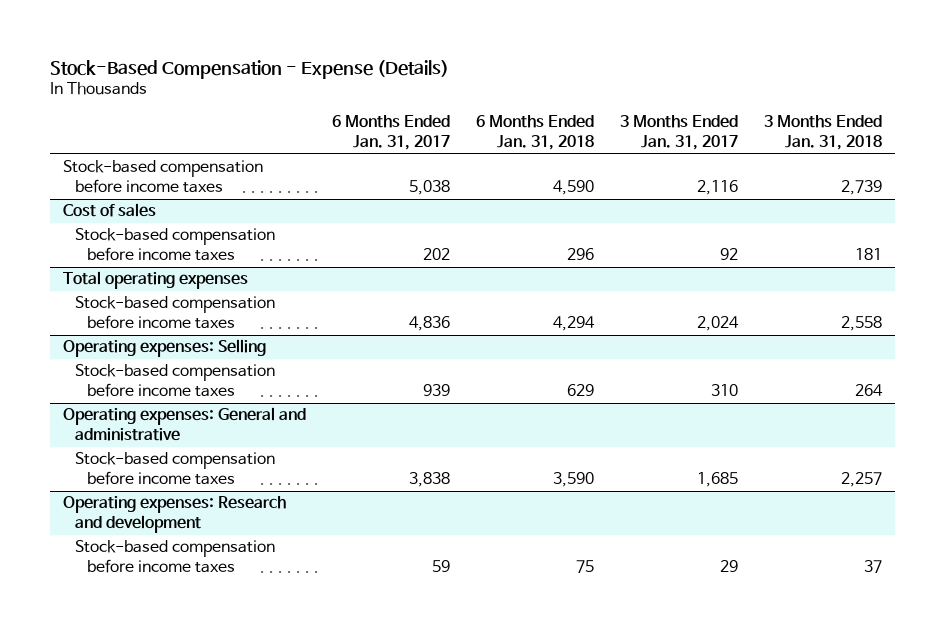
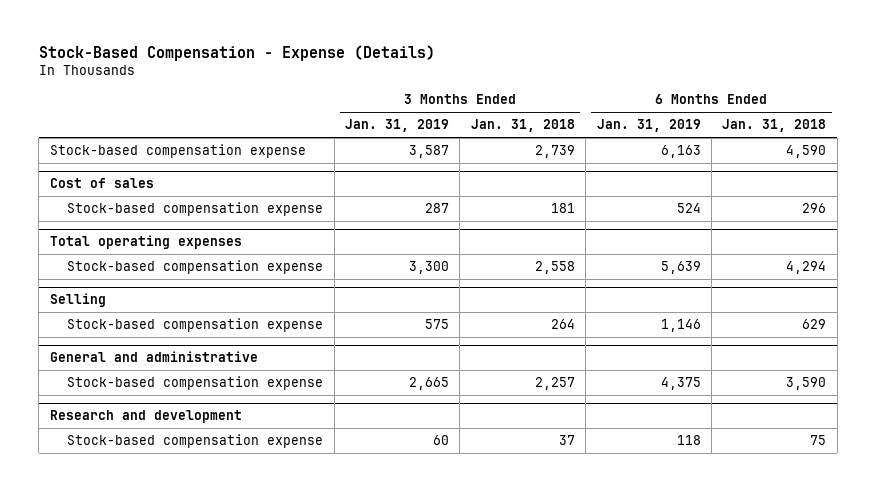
- | 6 Months Ended Jan. 31, 2017 | 6 Months Ended Jan. 31, 2018 | 3 Months Ended Jan. 31, 2017 | 3 Months Ended Jan. 31, 2018
+ | 3 Months Ended Jan. 31, 2019 | 3 Months Ended Jan. 31, 2018 | 6 Months Ended Jan. 31, 2019 | 6 Months Ended Jan. 31, 2018
- Stock-based compensation before income taxes | 5,038 | 4,590 | 2,116 | 2,739
+ Stock-based compensation expense | 3,587 | 2,739 | 6,163 | 4,590
@ Cost of sales
- Stock-based compensation before income taxes | 202 | 296 | 92 | 181
+ Stock-based compensation expense | 287 | 181 | 524 | 296
@ Total operating expenses
- Stock-based compensation before income taxes | 4,836 | 4,294 | 2,024 | 2,558
- Operating expenses: Selling
- Stock-based compensation before income taxes | 939 | 629 | 310 | 264
- Operating expenses: General and administrative
- Stock-based compensation before income taxes | 3,838 | 3,590 | 1,685 | 2,257
- Operating expenses: Research and development
- Stock-based compensation before income taxes | 59 | 75 | 29 | 37
@ Total operating expenses
+ Stock-based compensation expense | 3,300 | 2,558 | 5,639 | 4,294
+ Selling
+ Stock-based compensation expense | 575 | 264 | 1,146 | 629
+ General and administrative
+ Stock-based compensation expense | 2,665 | 2,257 | 4,375 | 3,590
+ Research and development
+ Stock-based compensation expense | 60 | 37 | 118 | 75

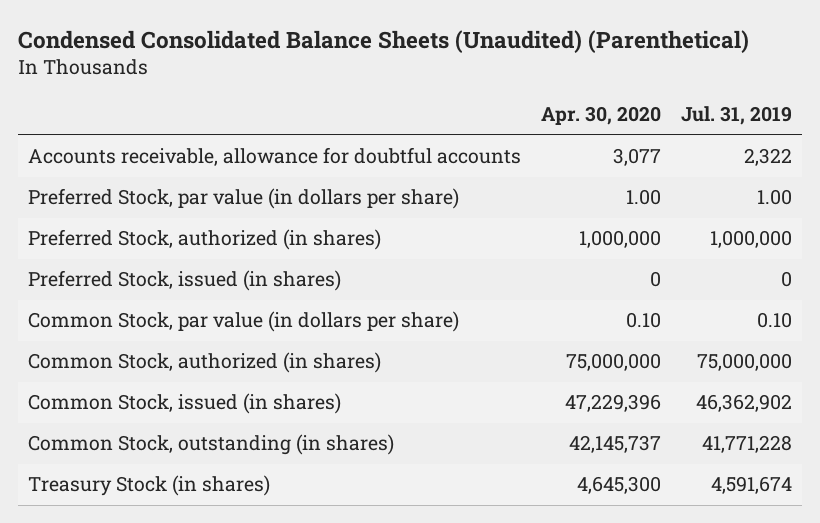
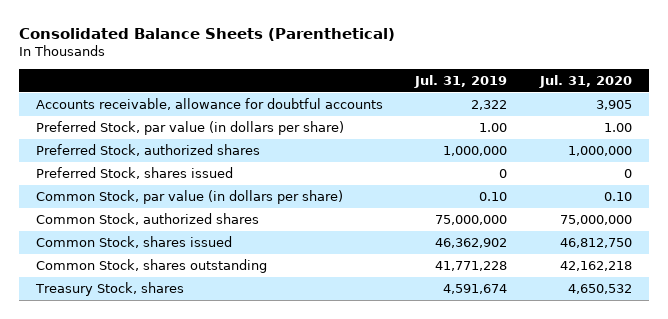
- Condensed Consolidated Balance Sheets (Unaudited) (Parenthetical)
+ Consolidated Balance Sheets (Parenthetical)
- | Apr. 30, 2020 | Jul. 31, 2019
+ | Jul. 31, 2019 | Jul. 31, 2020
- Preferred Stock, authorized (in shares) | 1,000,000 | 1,000,000
- Preferred Stock, issued (in shares) | 0 | 0
+ Preferred Stock, authorized shares | 1,000,000 | 1,000,000
+ Preferred Stock, shares issued | 0 | 0
- Common Stock, authorized (in shares) | 75,000,000 | 75,000,000
- Common Stock, issued (in shares) | 47,229,396 | 46,362,902
- Common Stock, outstanding (in shares) | 42,145,737 | 41,771,228
- Treasury Stock (in shares) | 4,645,300 | 4,591,674
+ Common Stock, authorized shares | 75,000,000 | 75,000,000
+ Common Stock, shares issued | 46,362,902 | 46,812,750
+ Common Stock, shares outstanding | 41,771,228 | 42,162,218
+ Treasury Stock, shares | 4,591,674 | 4,650,532

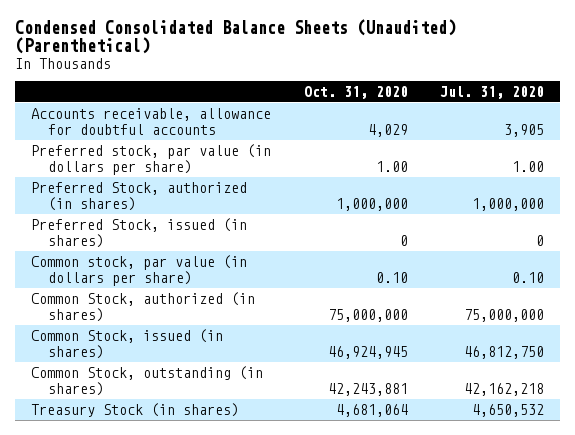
- Consolidated Balance Sheets (Parenthetical)
+ Condensed Consolidated Balance Sheets (Unaudited) (Parenthetical)
- | Jul. 31, 2019 | Jul. 31, 2020
+ | Oct. 31, 2020 | Jul. 31, 2020
- Preferred Stock, par value (in dollars per share) | 1.00 | 1.00
- Preferred Stock, authorized shares | 1,000,000 | 1,000,000
- Preferred Stock, shares issued | 0 | 0
- Common Stock, par value (in dollars per share) | 0.10 | 0.10
- Common Stock, authorized shares | 75,000,000 | 75,000,000
- Common Stock, shares issued | 46,362,902 | 46,812,750
- Common Stock, shares outstanding | 41,771,228 | 42,162,218
- Treasury Stock, shares | 4,591,674 | 4,650,532
+ Preferred stock, par value (in dollars per share) | 1.00 | 1.00
+ Preferred Stock, authorized (in shares) | 1,000,000 | 1,000,000
+ Preferred Stock, issued (in shares) | 0 | 0
+ Common stock, par value (in dollars per share) | 0.10 | 0.10
+ Common Stock, authorized (in shares) | 75,000,000 | 75,000,000
+ Common Stock, issued (in shares) | 46,924,945 | 46,812,750
+ Common Stock, outstanding (in shares) | 42,243,881 | 42,162,218
+ Treasury Stock (in shares) | 4,681,064 | 4,650,532

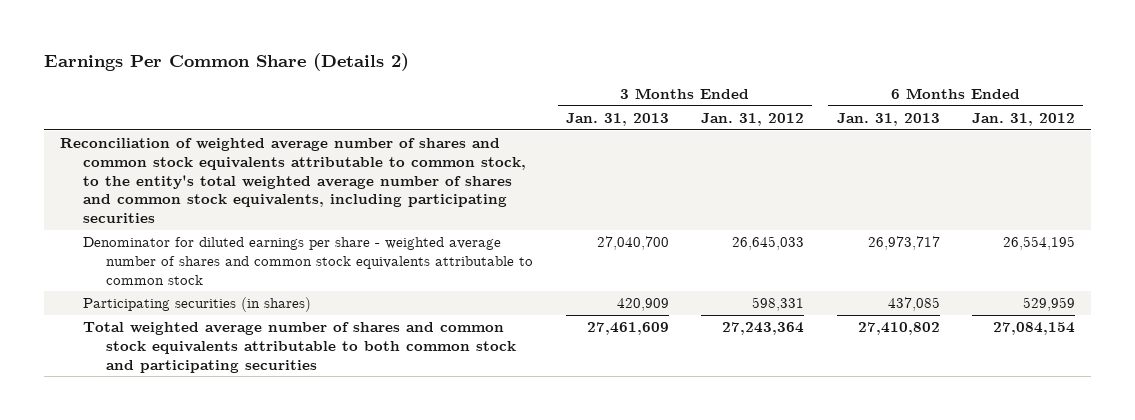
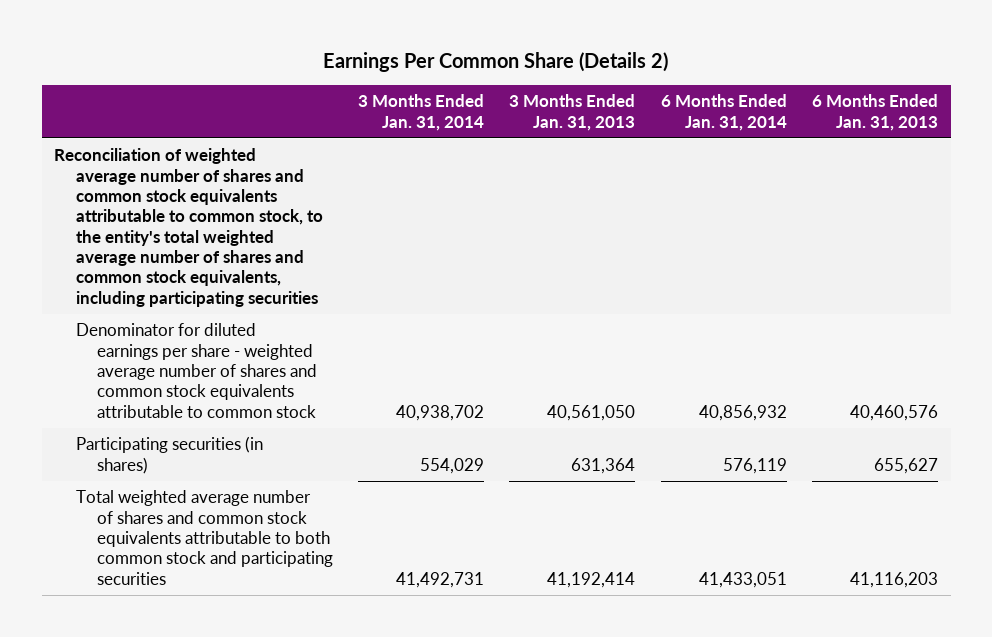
- | 3 Months Ended Jan. 31, 2013 | 3 Months Ended Jan. 31, 2012 | 6 Months Ended Jan. 31, 2013 | 6 Months Ended Jan. 31, 2012
+ | 3 Months Ended Jan. 31, 2014 | 3 Months Ended Jan. 31, 2013 | 6 Months Ended Jan. 31, 2014 | 6 Months Ended Jan. 31, 2013
- Denominator for diluted earnings per share - weighted average number of shares and common stock equivalents attributable to common stock | 27,040,700 | 26,645,033 | 26,973,717 | 26,554,195
- Participating securities (in shares) | 420,909 | 598,331 | 437,085 | 529,959
- Total weighted average number of shares and common stock equivalents attributable to both common stock and participating securities | 27,461,609 | 27,243,364 | 27,410,802 | 27,084,154
+ Denominator for diluted earnings per share - weighted average number of shares and common stock equivalents attributable to common stock | 40,938,702 | 40,561,050 | 40,856,932 | 40,460,576
+ Participating securities (in shares) | 554,029 | 631,364 | 576,119 | 655,627
+ Total weighted average number of shares and common stock equivalents attributable to both common stock and participating securities | 41,492,731 | 41,192,414 | 41,433,051 | 41,116,203

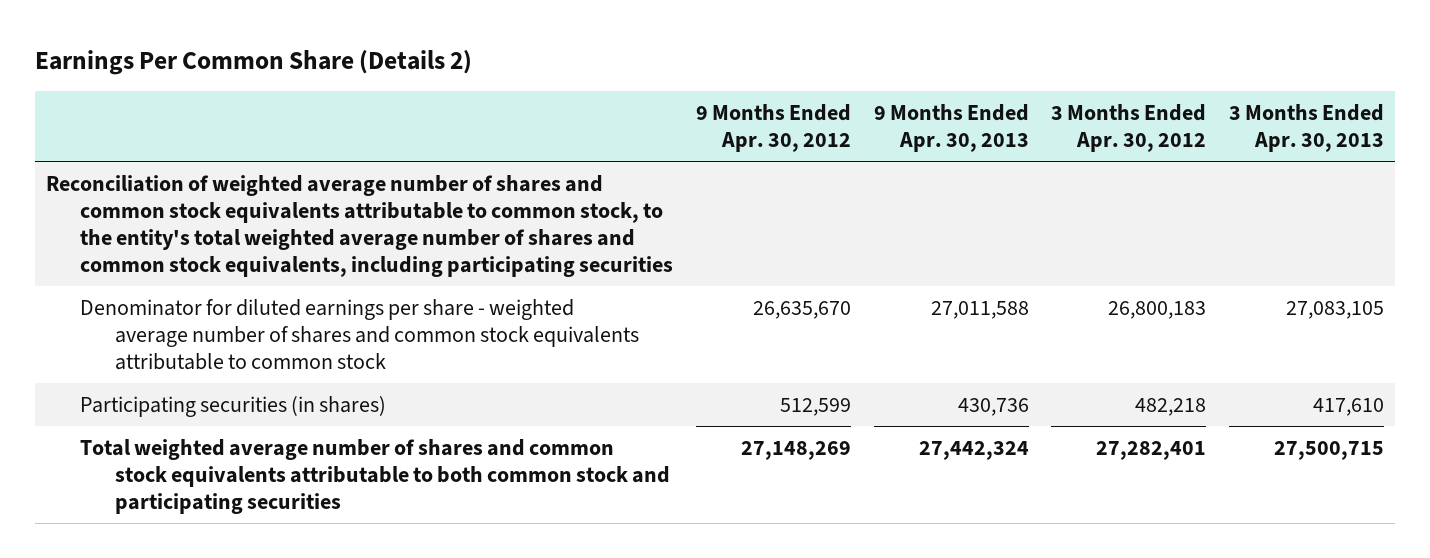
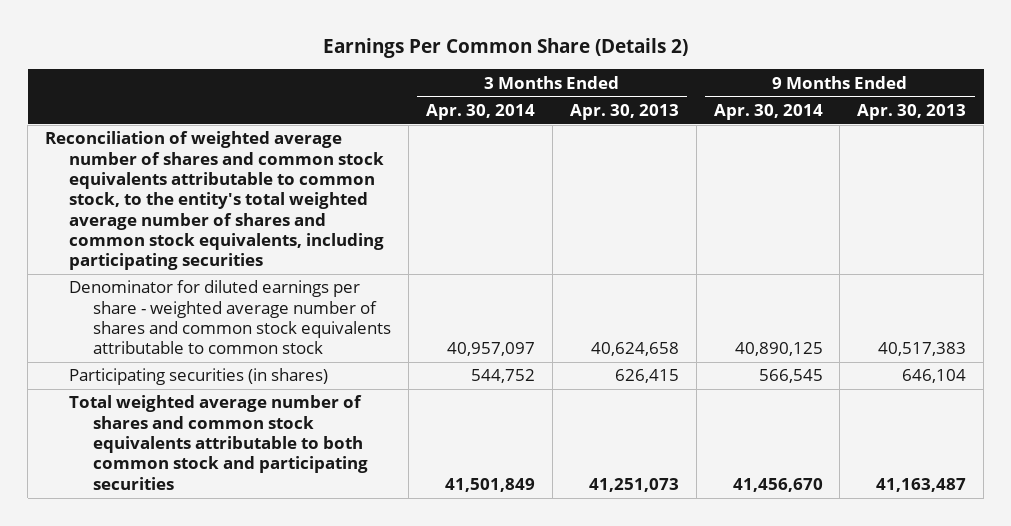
- | 9 Months Ended Apr. 30, 2012 | 9 Months Ended Apr. 30, 2013 | 3 Months Ended Apr. 30, 2012 | 3 Months Ended Apr. 30, 2013
+ | 3 Months Ended Apr. 30, 2014 | 3 Months Ended Apr. 30, 2013 | 9 Months Ended Apr. 30, 2014 | 9 Months Ended Apr. 30, 2013
- Denominator for diluted earnings per share - weighted average number of shares and common stock equivalents attributable to common stock | 26,635,670 | 27,011,588 | 26,800,183 | 27,083,105
- Participating securities (in shares) | 512,599 | 430,736 | 482,218 | 417,610
- Total weighted average number of shares and common stock equivalents attributable to both common stock and participating securities | 27,148,269 | 27,442,324 | 27,282,401 | 27,500,715
+ Denominator for diluted earnings per share - weighted average number of shares and common stock equivalents attributable to common stock | 40,957,097 | 40,624,658 | 40,890,125 | 40,517,383
+ Participating securities (in shares) | 544,752 | 626,415 | 566,545 | 646,104
+ Total weighted average number of shares and common stock equivalents attributable to both common stock and participating securities | 41,501,849 | 41,251,073 | 41,456,670 | 41,163,487

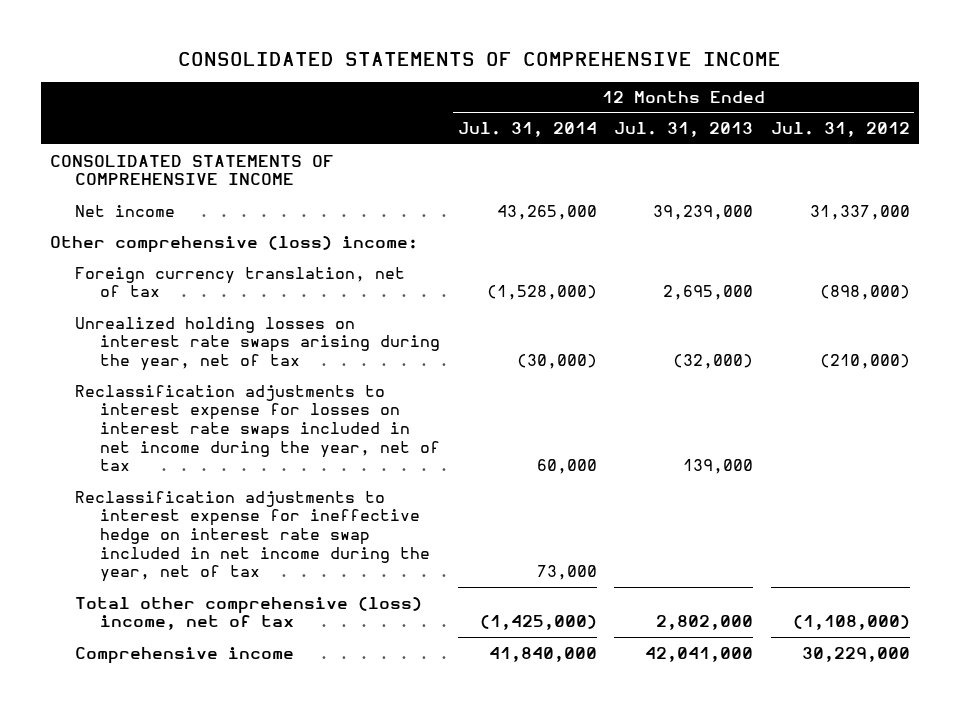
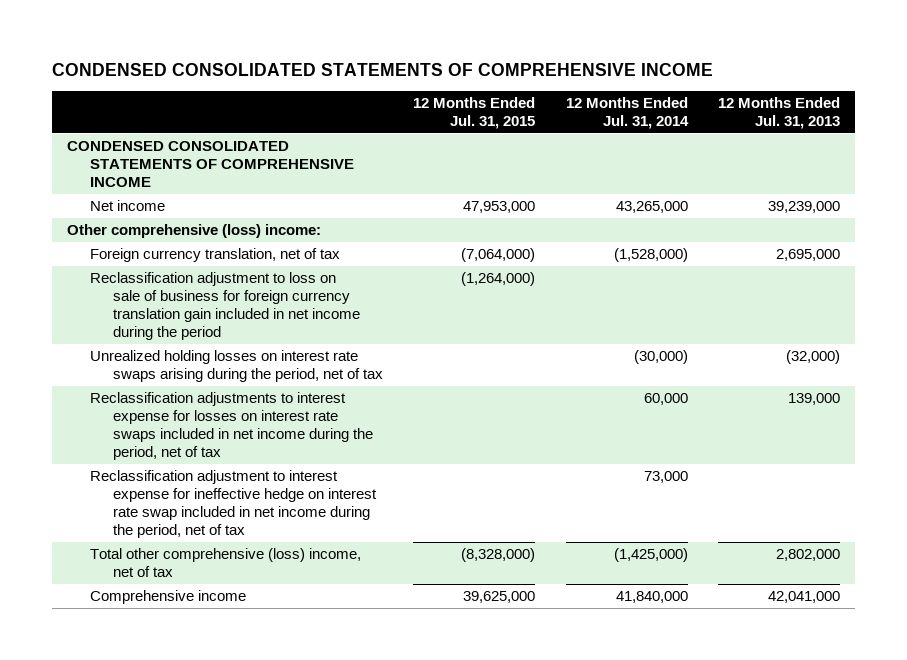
- CONSOLIDATED STATEMENTS OF COMPREHENSIVE INCOME
+ CONDENSED CONSOLIDATED STATEMENTS OF COMPREHENSIVE INCOME
- | 12 Months Ended Jul. 31, 2014 | 12 Months Ended Jul. 31, 2013 | 12 Months Ended Jul. 31, 2012
+ | 12 Months Ended Jul. 31, 2015 | 12 Months Ended Jul. 31, 2014 | 12 Months Ended Jul. 31, 2013
- CONSOLIDATED STATEMENTS OF COMPREHENSIVE INCOME
+ CONDENSED CONSOLIDATED STATEMENTS OF COMPREHENSIVE INCOME
- Unrealized holding losses on interest rate swaps arising during the year, net of tax | (30,000) | (32,000) | (210,000)
- Reclassification adjustments to interest expense for losses on interest rate swaps included in net income during the year, net of tax | 60,000 | 139,000 |
- Reclassification adjustments to interest expense for ineffective hedge on interest rate swap included in net income during the year, net of tax | 73,000 | |
+ Reclassification adjustment to loss on sale of business for foreign currency translation gain included in net income during the period | (1,264,000) | |
+ Unrealized holding losses on interest rate swaps arising during the period, net of tax | | (30,000) | (32,000)
+ Reclassification adjustments to interest expense for losses on interest rate swaps included in net income during the period, net of tax | | 60,000 | 139,000
+ Reclassification adjustment to interest expense for ineffective hedge on interest rate swap included in net income during the period, net of tax | | 73,000 |

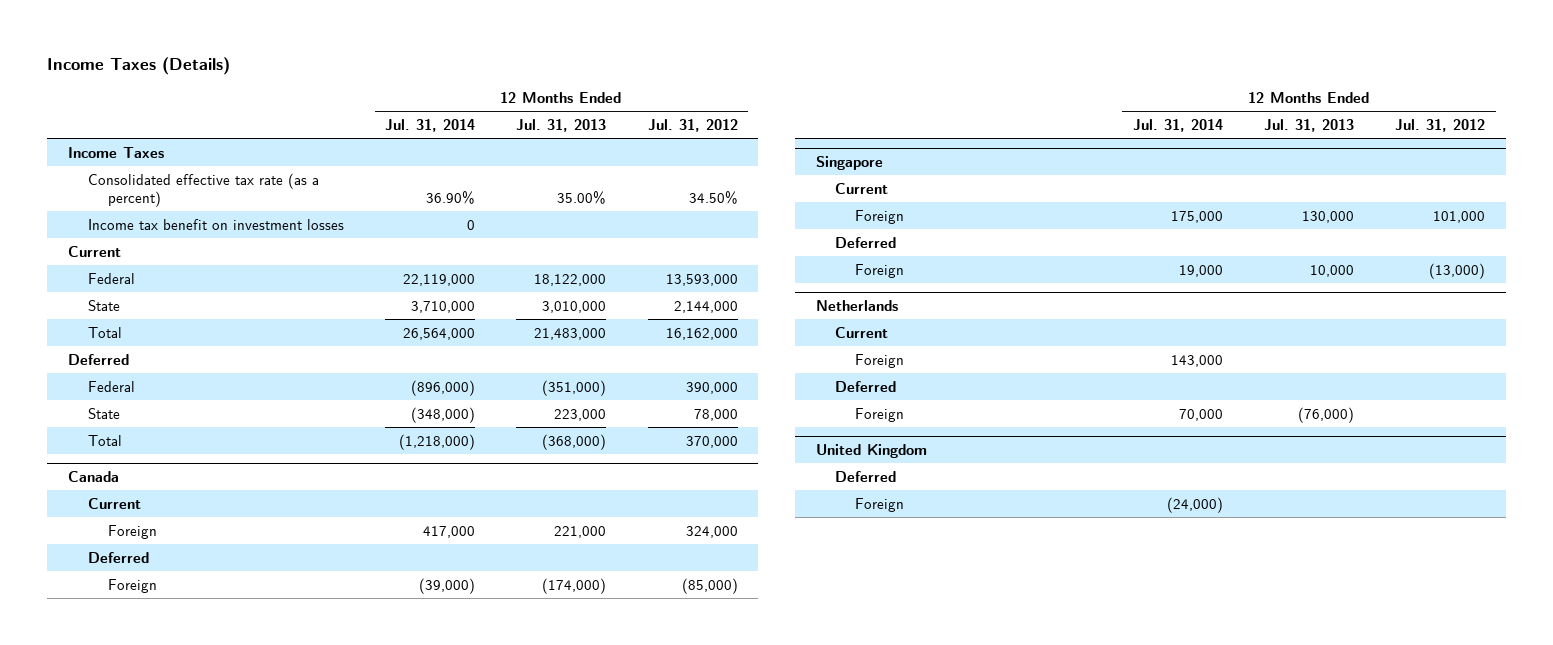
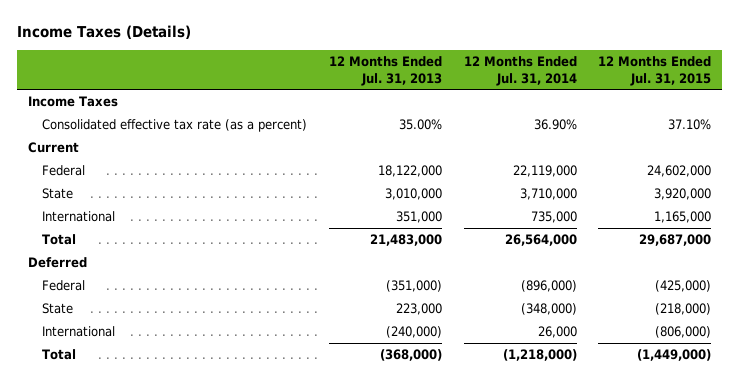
- | 12 Months Ended Jul. 31, 2014 | 12 Months Ended Jul. 31, 2013 | 12 Months Ended Jul. 31, 2012
+ | 12 Months Ended Jul. 31, 2013 | 12 Months Ended Jul. 31, 2014 | 12 Months Ended Jul. 31, 2015
- Income tax benefit on investment losses | 0 | |
+ International | 351,000 | 735,000 | 1,165,000
+ International | (240,000) | 26,000 | (806,000)
- Canada
- Current
- Foreign | 417,000 | 221,000 | 324,000
- Deferred
- Foreign | (39,000) | (174,000) | (85,000)
- Singapore
- Current
- Foreign | 175,000 | 130,000 | 101,000
- Deferred
- Foreign | 19,000 | 10,000 | (13,000)
- Netherlands
- Current
- Foreign | 143,000 | |
- Deferred
- Foreign | 70,000 | (76,000) |
- United Kingdom
- Deferred
- Foreign | (24,000) | |

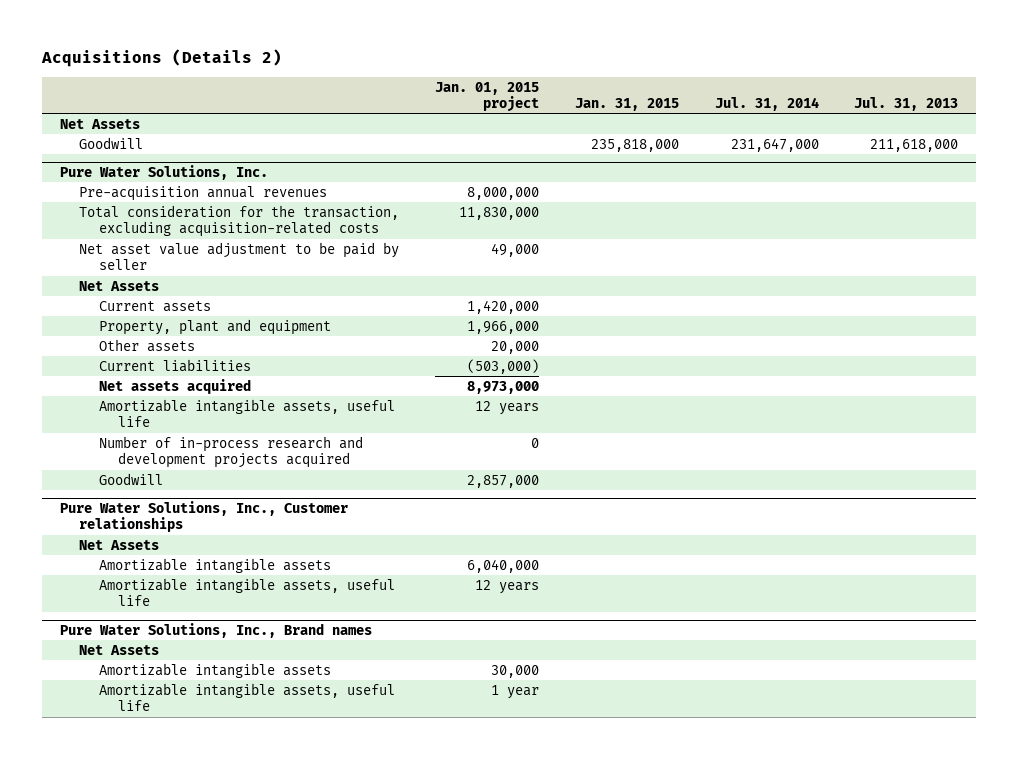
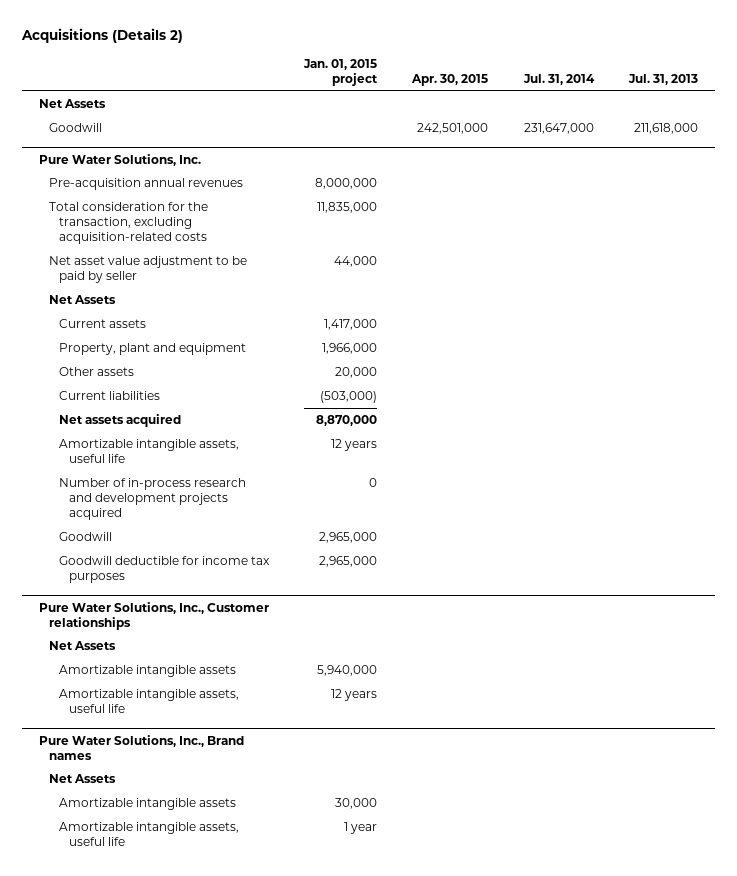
- | Jan. 01, 2015 project | Jan. 31, 2015 | Jul. 31, 2014 | Jul. 31, 2013
+ | Jan. 01, 2015 project | Apr. 30, 2015 | Jul. 31, 2014 | Jul. 31, 2013
@ Pure Water Solutions, Inc.
- Total consideration for the transaction, excluding acquisition-related costs | 11,830,000 | | |
- Net asset value adjustment to be paid by seller | 49,000 | | |
+ Total consideration for the transaction, excluding acquisition-related costs | 11,835,000 | | |
+ Net asset value adjustment to be paid by seller | 44,000 | | |
- Current assets | 1,420,000 | | |
+ Current assets | 1,417,000 | | |
- Net assets acquired | 8,973,000 | | |
+ Net assets acquired | 8,870,000 | | |
- Goodwill | 2,857,000 | | |
+ Goodwill | 2,965,000 | | |
+ Goodwill deductible for income tax purposes | 2,965,000 | | |
@ Pure Water Solutions, Inc., Customer relationships
- Amortizable intangible assets | 6,040,000 | | |
+ Amortizable intangible assets | 5,940,000 | | |

